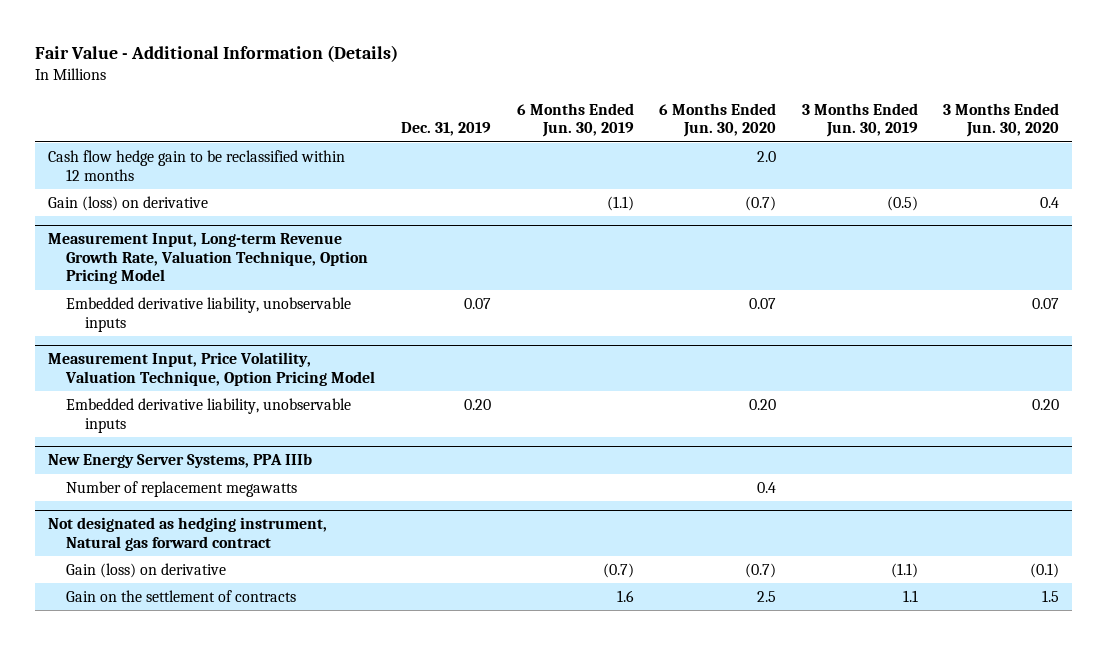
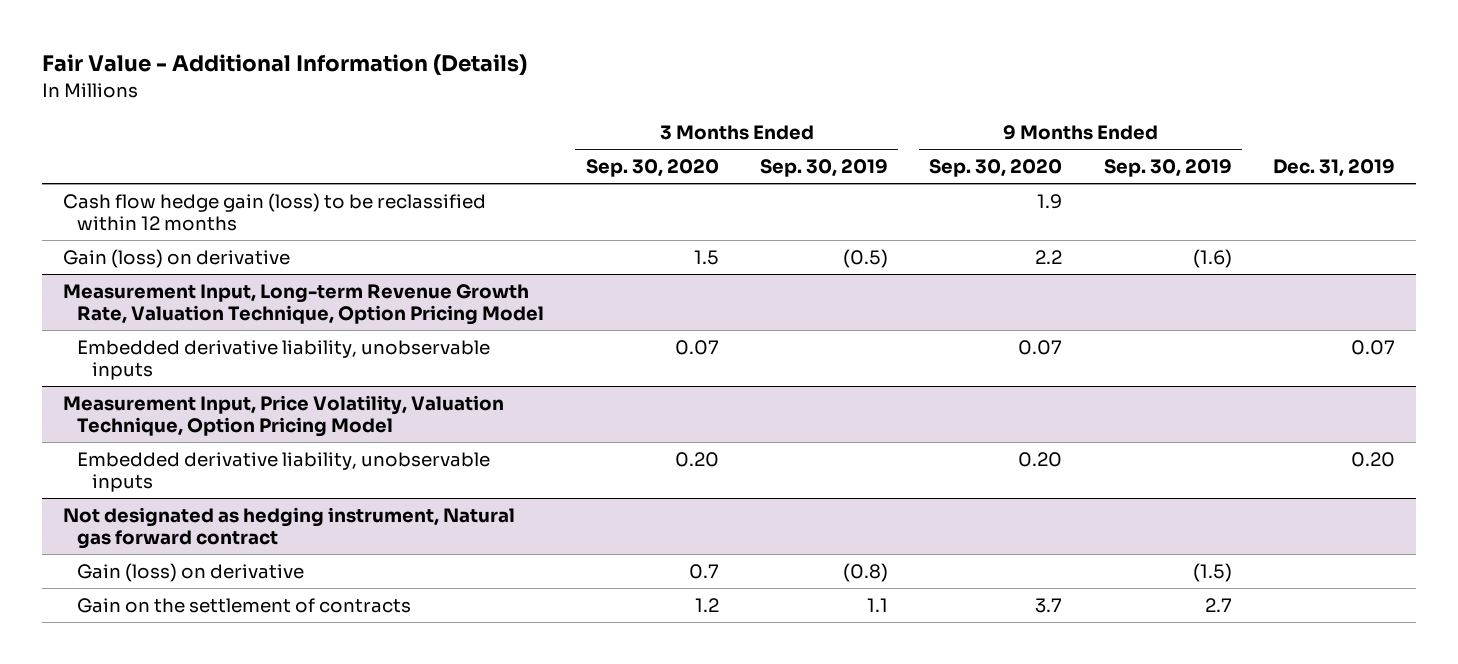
- | Dec. 31, 2019 | 6 Months Ended Jun. 30, 2019 | 6 Months Ended Jun. 30, 2020 | 3 Months Ended Jun. 30, 2019 | 3 Months Ended Jun. 30, 2020
+ | 3 Months Ended Sep. 30, 2020 | 3 Months Ended Sep. 30, 2019 | 9 Months Ended Sep. 30, 2020 | 9 Months Ended Sep. 30, 2019 | Dec. 31, 2019
- Cash flow hedge gain to be reclassified within 12 months | | | 2.0 | |
+ Cash flow hedge gain (loss) to be reclassified within 12 months | | | 1.9 | |
- New Energy Server Systems, PPA IIIb
- Number of replacement megawatts | | | 0.4 | |

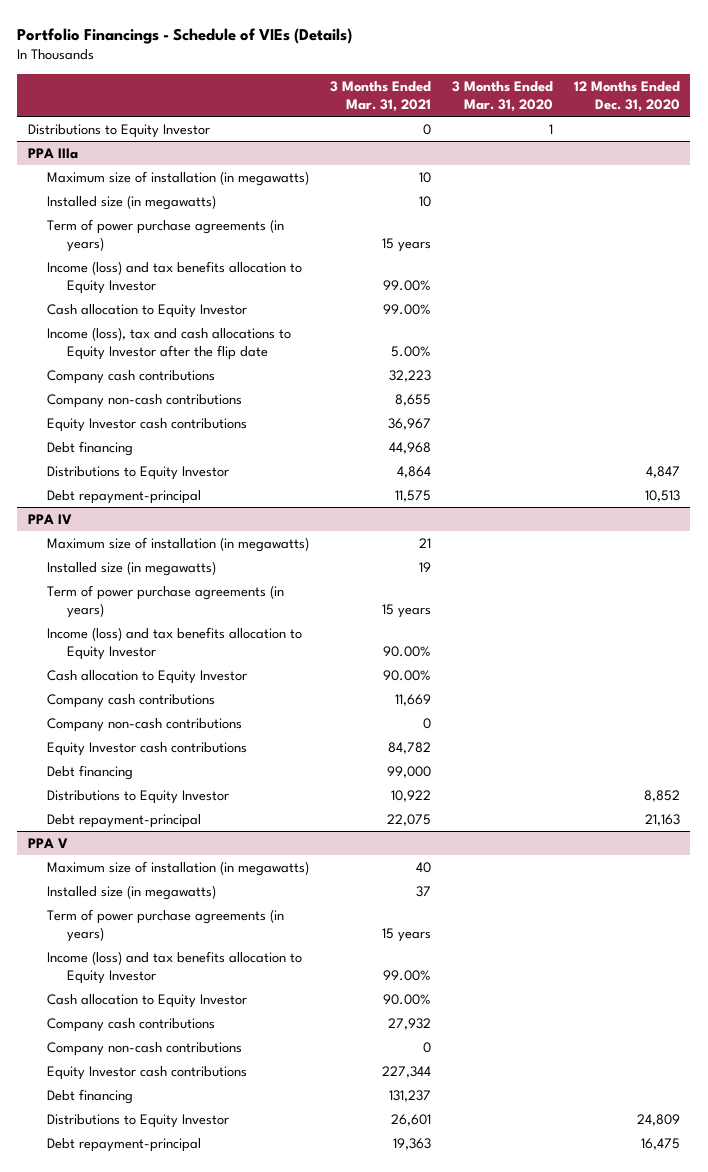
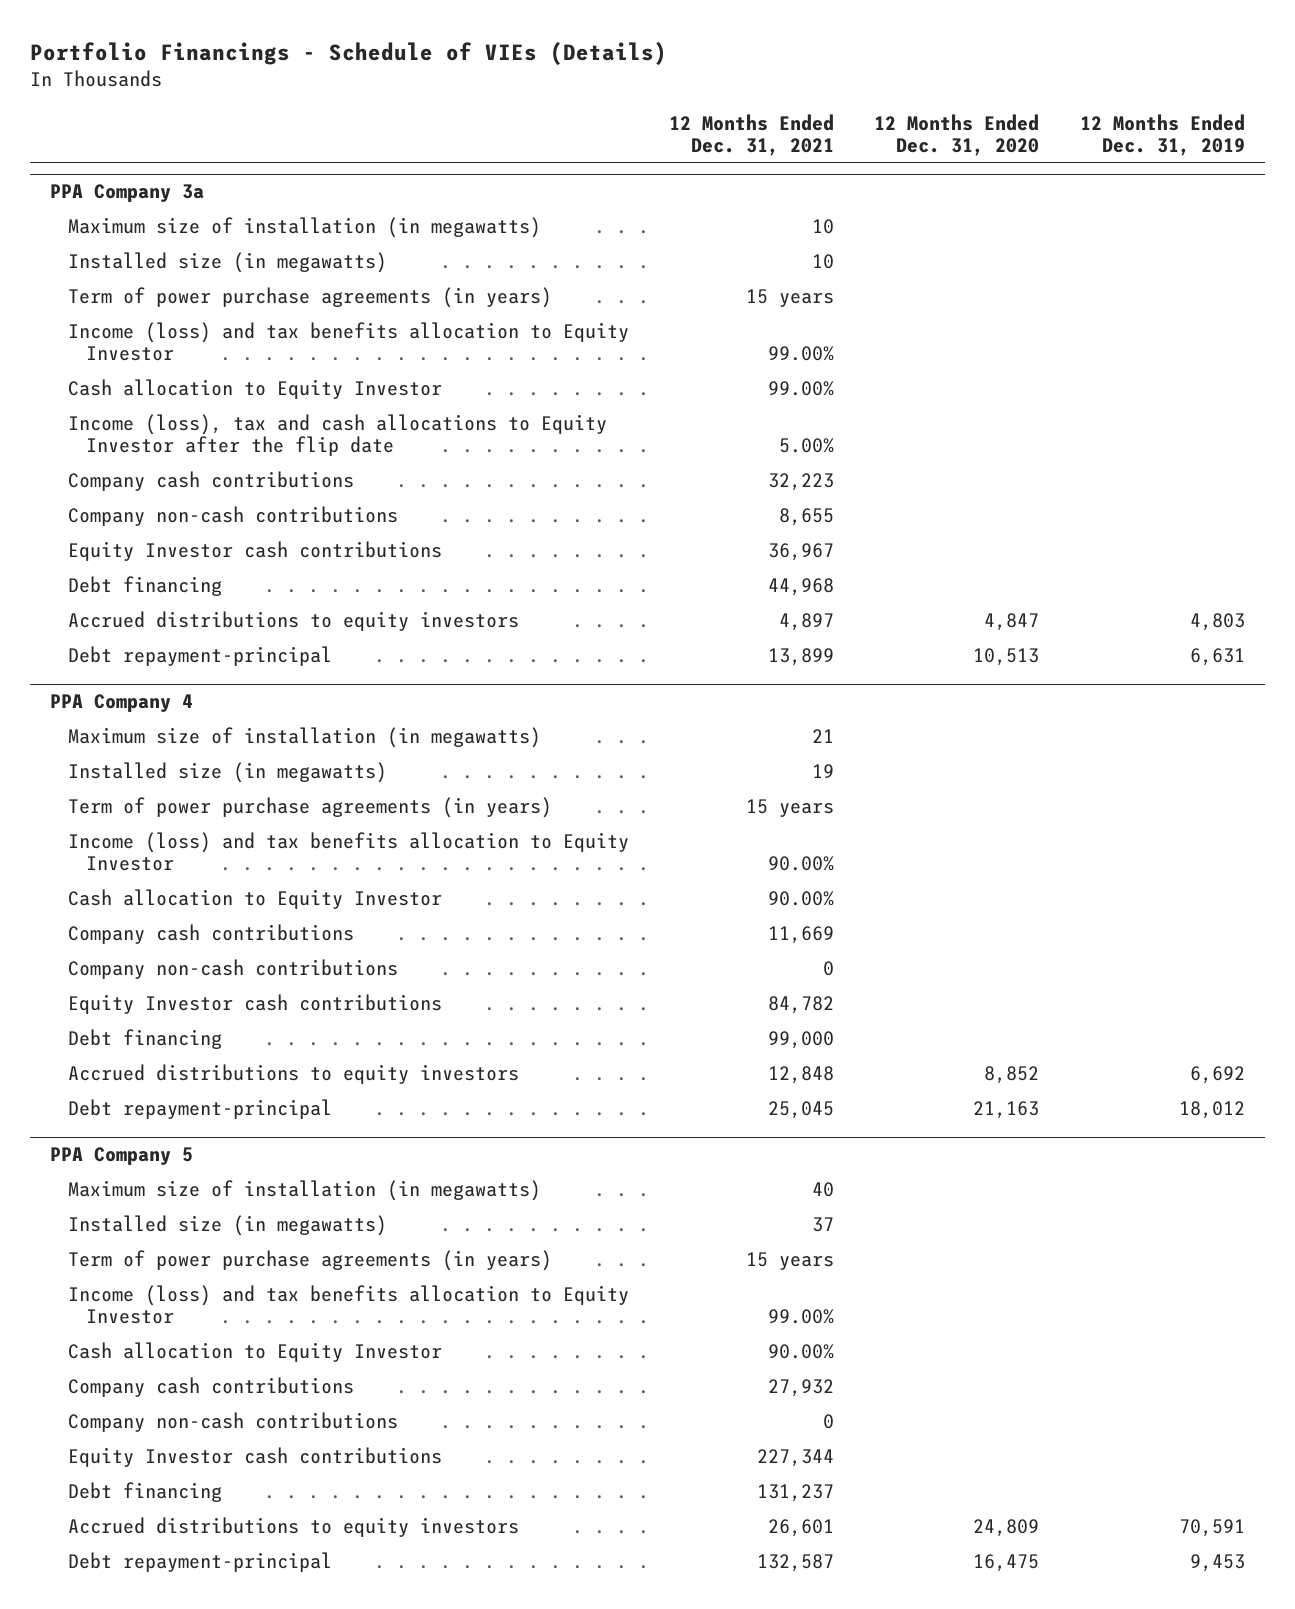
- | 3 Months Ended Mar. 31, 2021 | 3 Months Ended Mar. 31, 2020 | 12 Months Ended Dec. 31, 2020
+ | 12 Months Ended Dec. 31, 2021 | 12 Months Ended Dec. 31, 2020 | 12 Months Ended Dec. 31, 2019
- Distributions to Equity Investor | 0 | 1 |
- PPA IIIa
+ PPA Company 3a
- Distributions to Equity Investor | 4,864 | | 4,847
+ Accrued distributions to equity investors | 4,897 | 4,847 | 4,803
- PPA IV
+ PPA Company 4
- Distributions to Equity Investor | 10,922 | | 8,852
+ Accrued distributions to equity investors | 12,848 | 8,852 | 6,692
- PPA V
+ PPA Company 5
- Distributions to Equity Investor | 26,601 | | 24,809
+ Accrued distributions to equity investors | 26,601 | 24,809 | 70,591

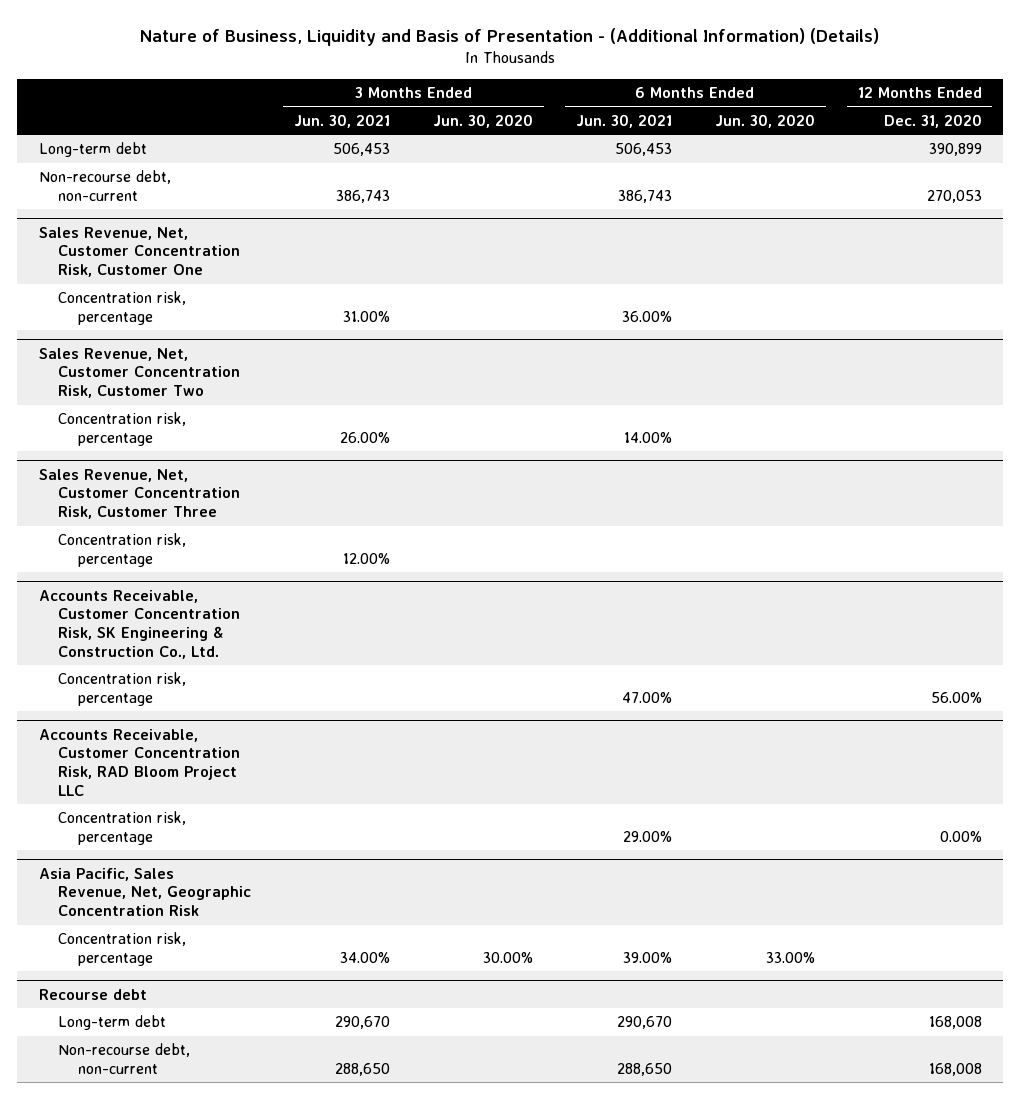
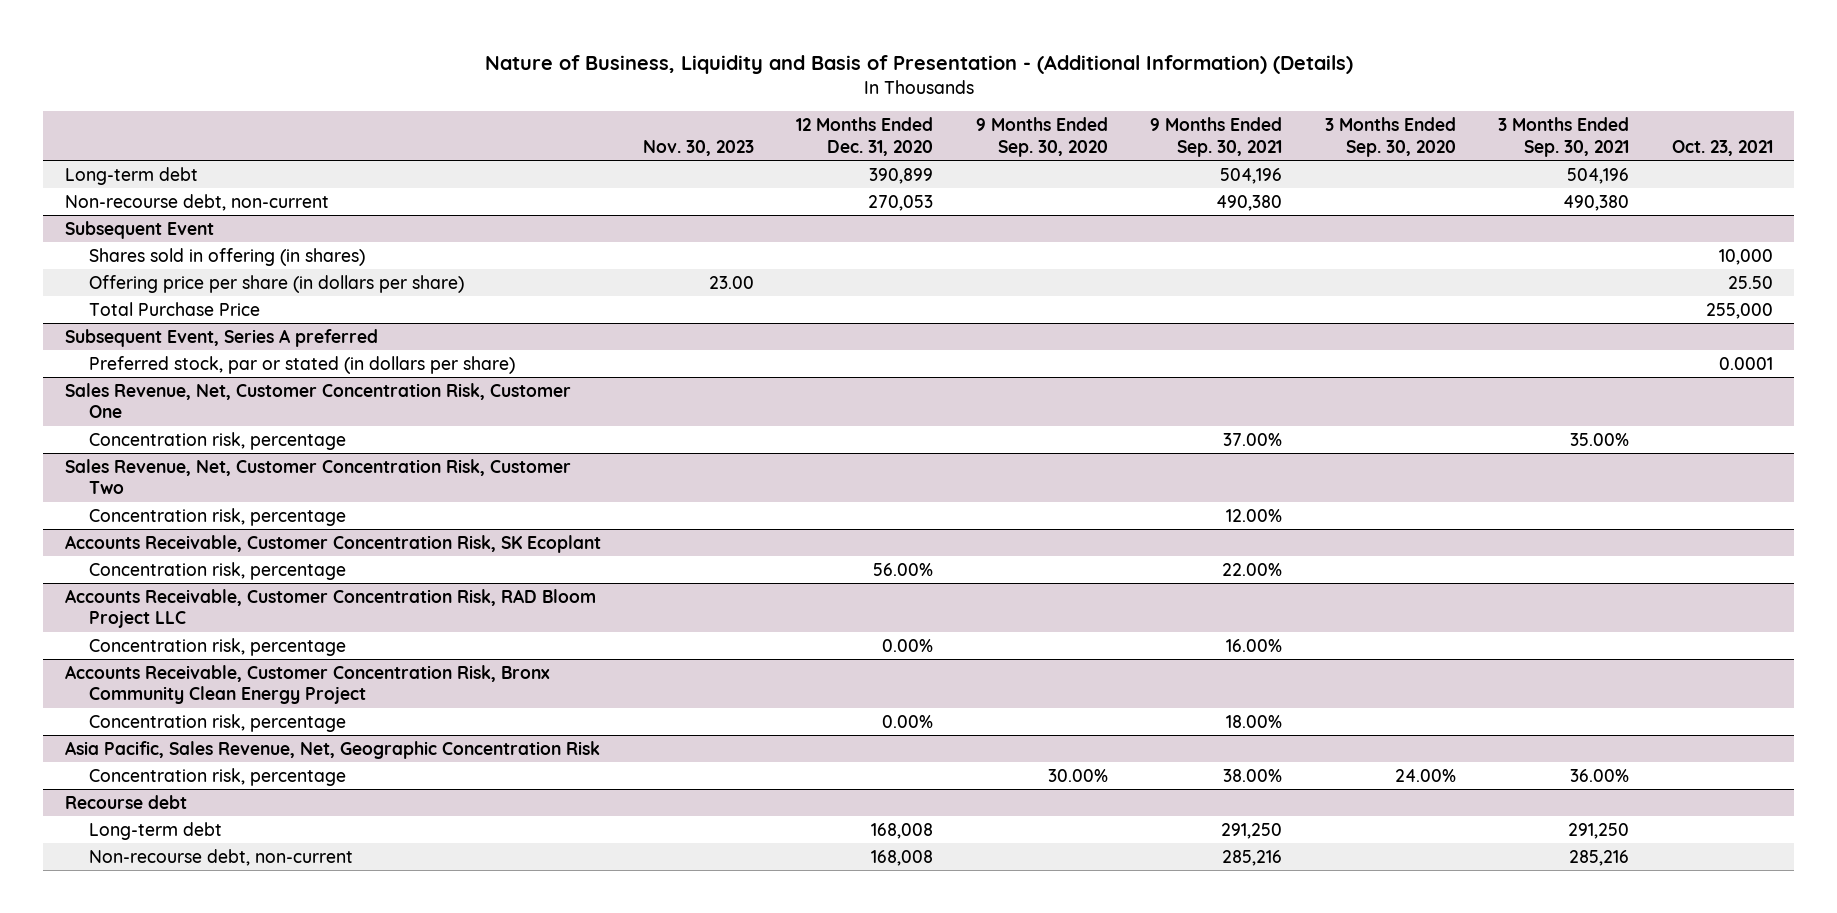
- | 3 Months Ended Jun. 30, 2021 | 3 Months Ended Jun. 30, 2020 | 6 Months Ended Jun. 30, 2021 | 6 Months Ended Jun. 30, 2020 | 12 Months Ended Dec. 31, 2020
+ | Nov. 30, 2023 | 12 Months Ended Dec. 31, 2020 | 9 Months Ended Sep. 30, 2020 | 9 Months Ended Sep. 30, 2021 | 3 Months Ended Sep. 30, 2020 | 3 Months Ended Sep. 30, 2021 | Oct. 23, 2021
+ Subsequent Event
+ Shares sold in offering (in shares) | | | | | | | 10,000
+ Offering price per share (in dollars per share) | 23.00 | | | | | | 25.50
+ Total Purchase Price | | | | | | | 255,000
+ Subsequent Event, Series A preferred
+ Preferred stock, par or stated (in dollars per share) | | | | | | | 0.0001
- Sales Revenue, Net, Customer Concentration Risk, Customer Three
- Concentration risk, percentage | 12.00% | | | |
- Accounts Receivable, Customer Concentration Risk, SK Engineering & Construction Co., Ltd.
+ Accounts Receivable, Customer Concentration Risk, SK Ecoplant
+ Accounts Receivable, Customer Concentration Risk, Bronx Community Clean Energy Project
+ Concentration risk, percentage | | 0.00% | | 18.00% | | |

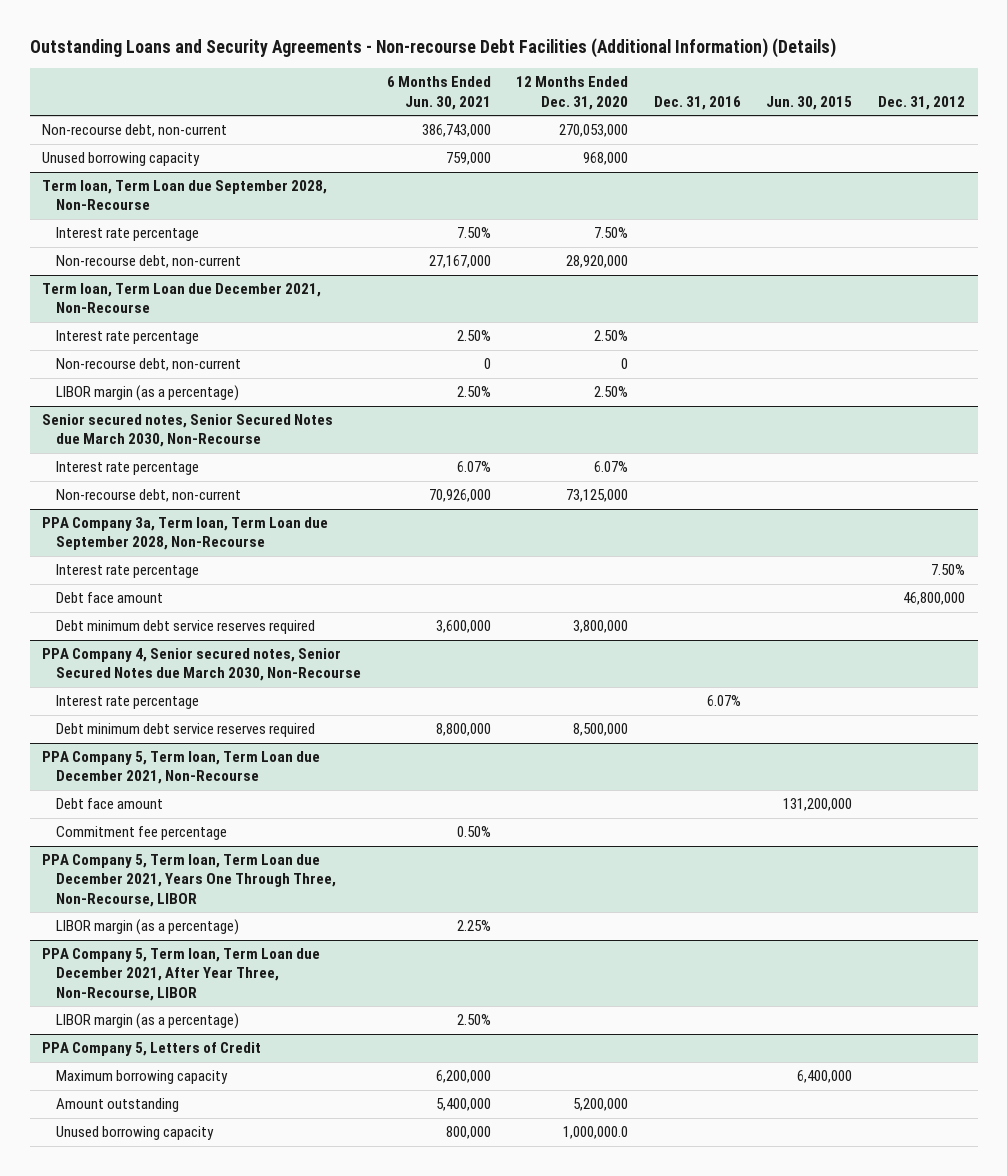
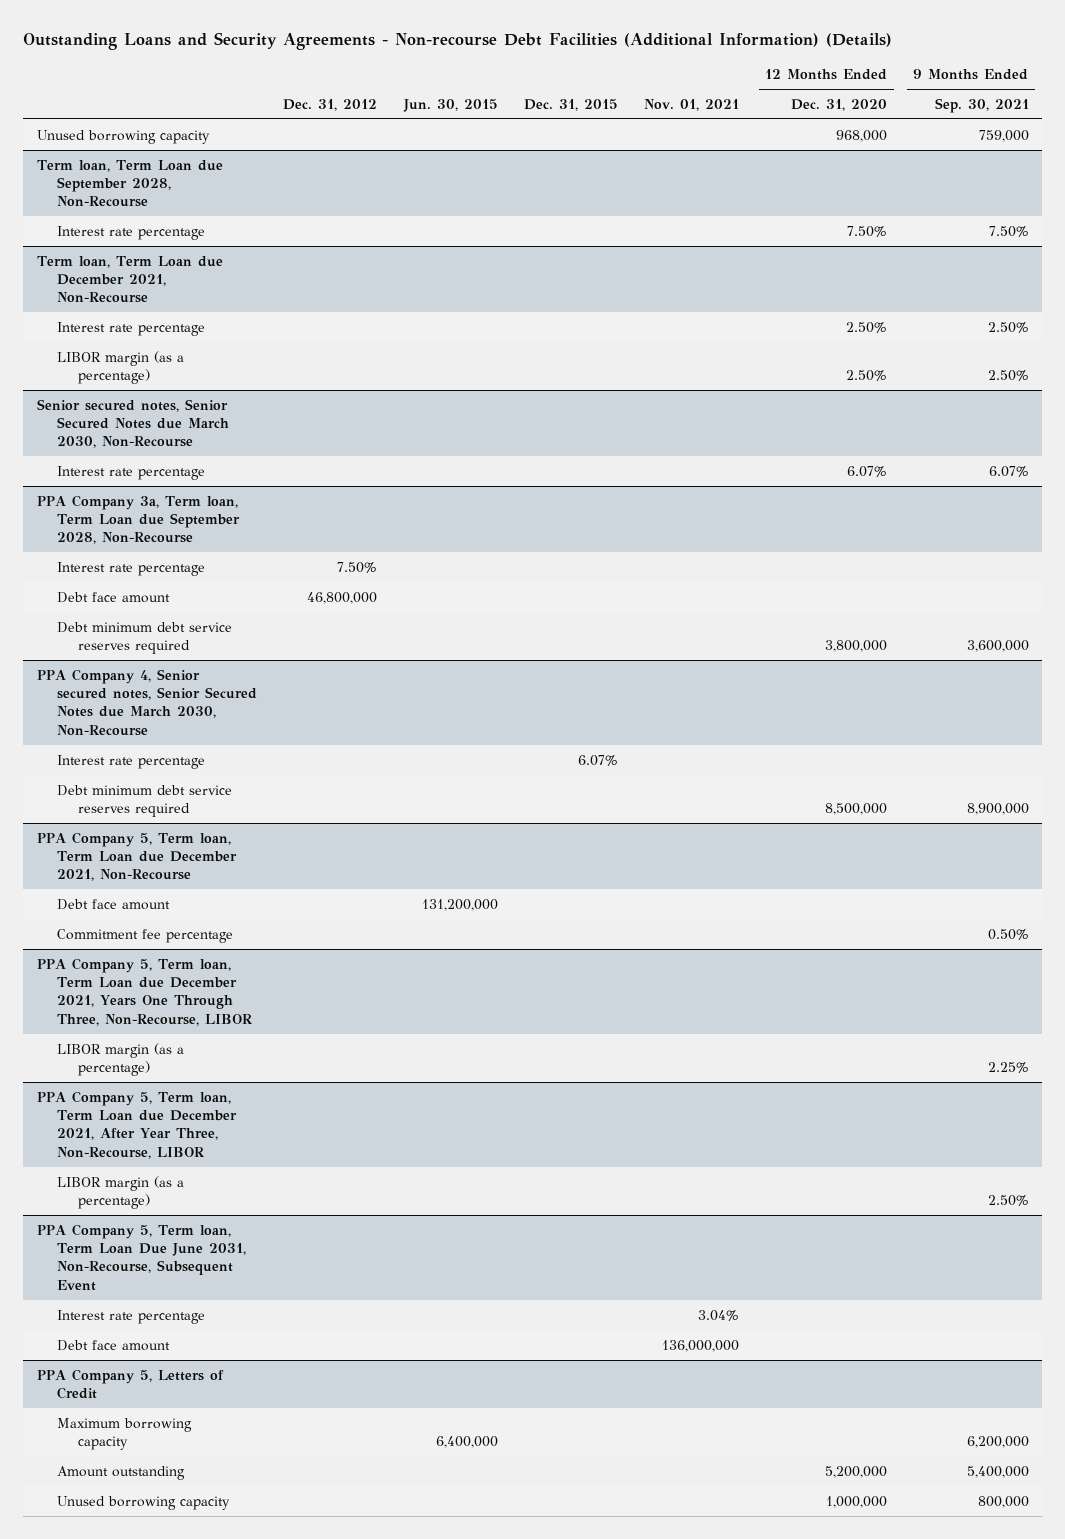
- | 6 Months Ended Jun. 30, 2021 | 12 Months Ended Dec. 31, 2020 | Dec. 31, 2016 | Jun. 30, 2015 | Dec. 31, 2012
+ | Dec. 31, 2012 | Jun. 30, 2015 | Dec. 31, 2015 | Nov. 01, 2021 | 12 Months Ended Dec. 31, 2020 | 9 Months Ended Sep. 30, 2021
- Non-recourse debt, non-current | 386,743,000 | 270,053,000 | | |
@ Term loan, Term Loan due September 2028, Non-Recourse
- Non-recourse debt, non-current | 27,167,000 | 28,920,000 | | |
@ Term loan, Term Loan due December 2021, Non-Recourse
- Non-recourse debt, non-current | 0 | 0 | | |
@ Senior secured notes, Senior Secured Notes due March 2030, Non-Recourse
- Non-recourse debt, non-current | 70,926,000 | 73,125,000 | | |
+ PPA Company 5, Term loan, Term Loan Due June 2031, Non-Recourse, Subsequent Event
+ Interest rate percentage | | | | 3.04% | |
+ Debt face amount | | | | 136,000,000 | |
@ PPA Company 5, Letters of Credit
- Unused borrowing capacity | 800,000 | 1,000,000.0 | | |
+ Unused borrowing capacity | | | | | 1,000,000 | 800,000

